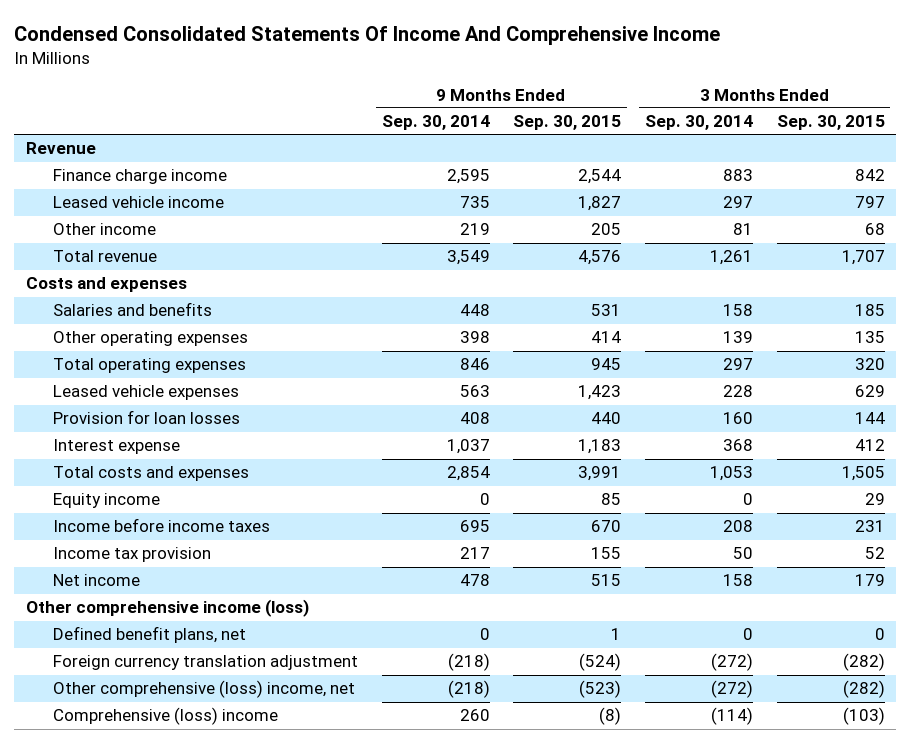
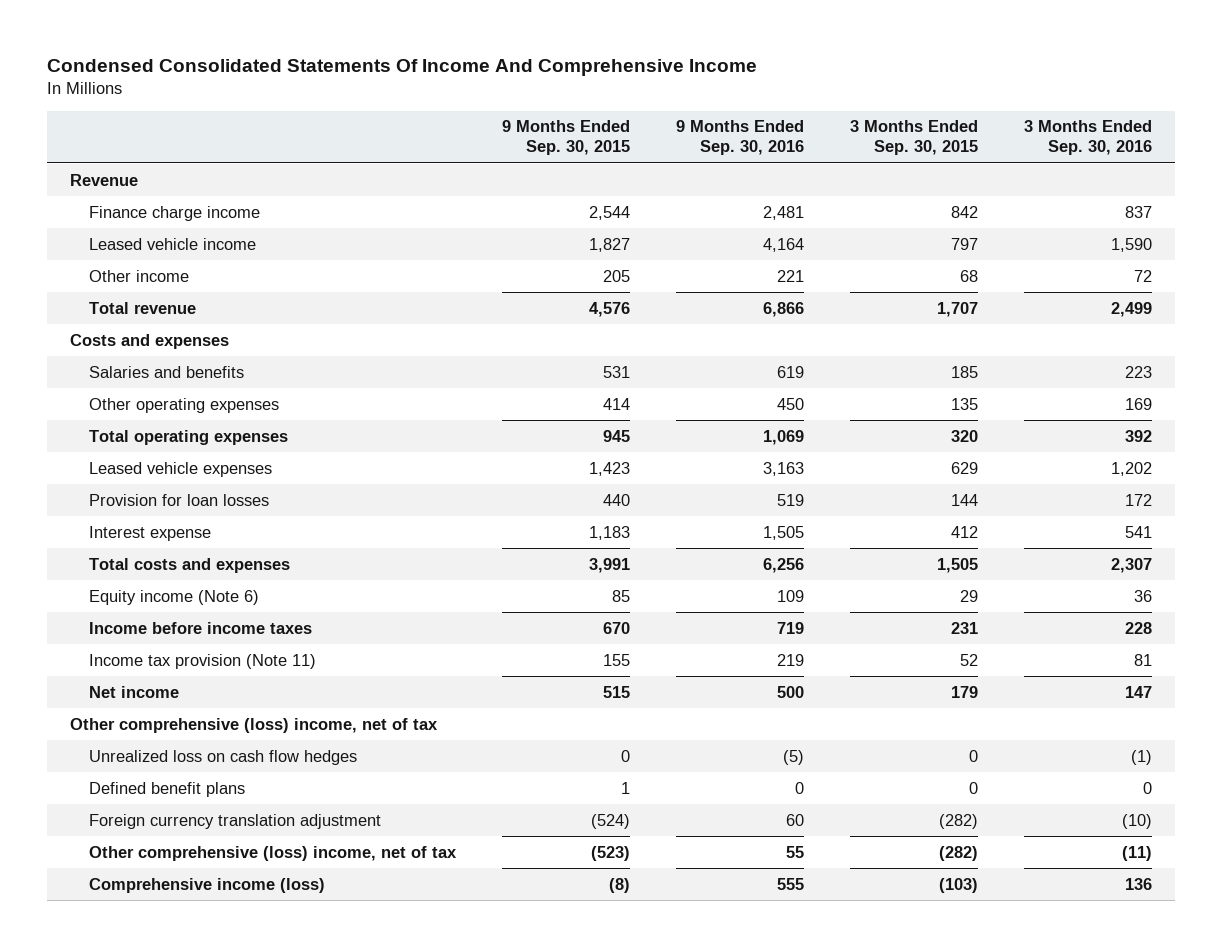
- | 9 Months Ended Sep. 30, 2014 | 9 Months Ended Sep. 30, 2015 | 3 Months Ended Sep. 30, 2014 | 3 Months Ended Sep. 30, 2015
+ | 9 Months Ended Sep. 30, 2015 | 9 Months Ended Sep. 30, 2016 | 3 Months Ended Sep. 30, 2015 | 3 Months Ended Sep. 30, 2016
- Equity income | 0 | 85 | 0 | 29
+ Equity income (Note 6) | 85 | 109 | 29 | 36
- Income tax provision | 217 | 155 | 50 | 52
+ Income tax provision (Note 11) | 155 | 219 | 52 | 81
- Other comprehensive income (loss)
- Defined benefit plans, net | 0 | 1 | 0 | 0
+ Other comprehensive (loss) income, net of tax
+ Unrealized loss on cash flow hedges | 0 | (5) | 0 | (1)
+ Defined benefit plans | 1 | 0 | 0 | 0
- Other comprehensive (loss) income, net | (218) | (523) | (272) | (282)
- Comprehensive (loss) income | 260 | (8) | (114) | (103)
+ Other comprehensive (loss) income, net of tax | (523) | 55 | (282) | (11)
+ Comprehensive income (loss) | (8) | 555 | (103) | 136

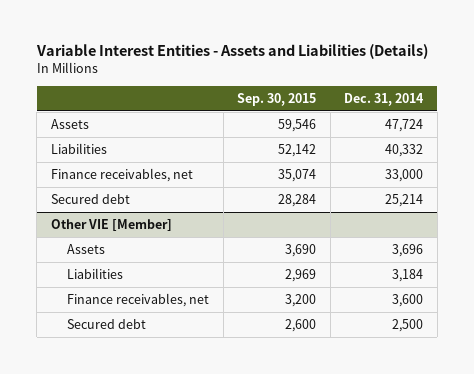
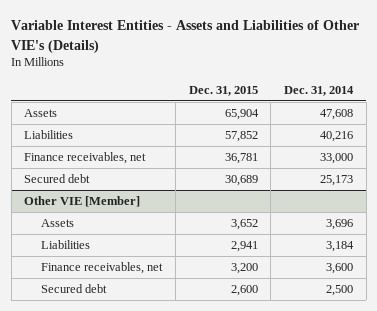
- Variable Interest Entities - Assets and Liabilities (Details)
+ Variable Interest Entities - Assets and Liabilities of Other VIE's (Details)
- | Sep. 30, 2015 | Dec. 31, 2014
+ | Dec. 31, 2015 | Dec. 31, 2014
- Assets | 59,546 | 47,724
- Liabilities | 52,142 | 40,332
+ Assets | 65,904 | 47,608
+ Liabilities | 57,852 | 40,216
- Secured debt | 28,284 | 25,214
+ Secured debt | 30,689 | 25,173

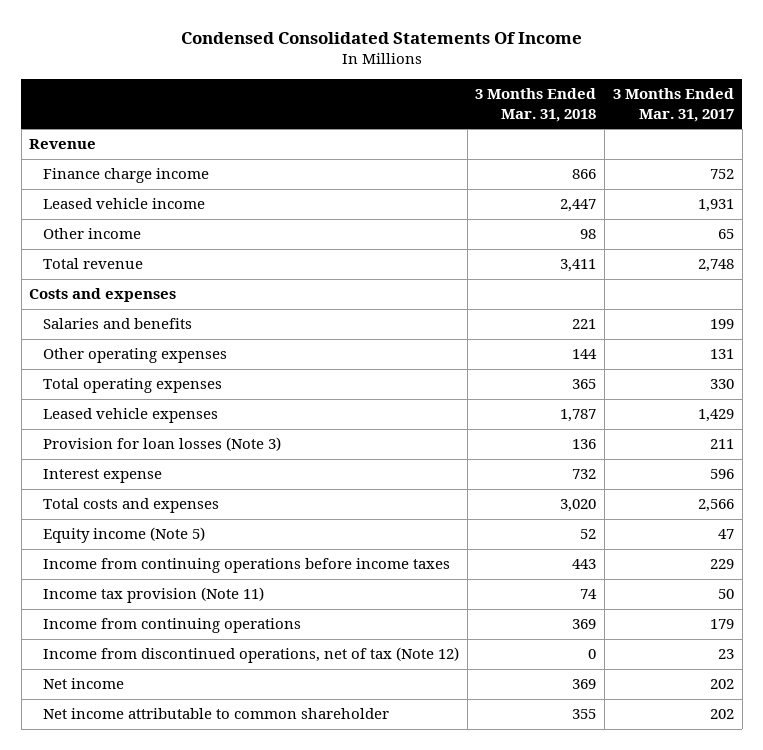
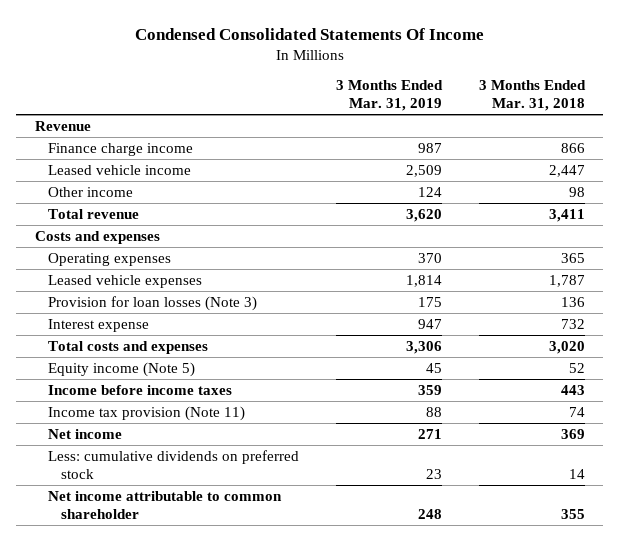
- | 3 Months Ended Mar. 31, 2018 | 3 Months Ended Mar. 31, 2017
+ | 3 Months Ended Mar. 31, 2019 | 3 Months Ended Mar. 31, 2018
- Salaries and benefits | 221 | 199
- Other operating expenses | 144 | 131
- Total operating expenses | 365 | 330
+ Operating expenses | 370 | 365
- Income from continuing operations before income taxes | 443 | 229
+ Income before income taxes | 359 | 443
- Income from continuing operations | 369 | 179
- Income from discontinued operations, net of tax (Note 12) | 0 | 23
+ Less: cumulative dividends on preferred stock | 23 | 14

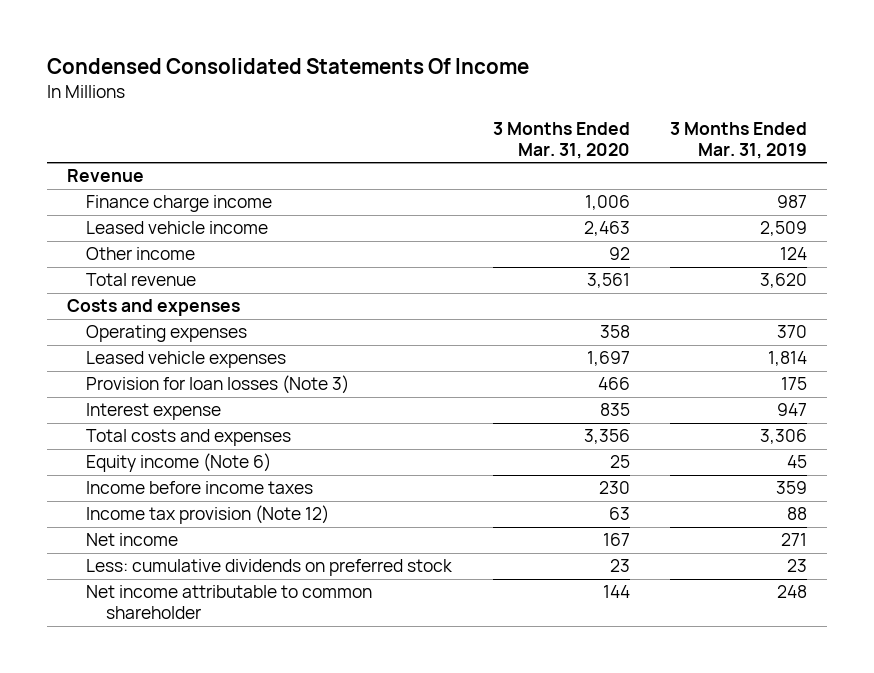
- | 3 Months Ended Mar. 31, 2019 | 3 Months Ended Mar. 31, 2018
+ | 3 Months Ended Mar. 31, 2020 | 3 Months Ended Mar. 31, 2019
- Equity income (Note 5) | 45 | 52
+ Equity income (Note 6) | 25 | 45
- Income tax provision (Note 11) | 88 | 74
+ Income tax provision (Note 12) | 63 | 88

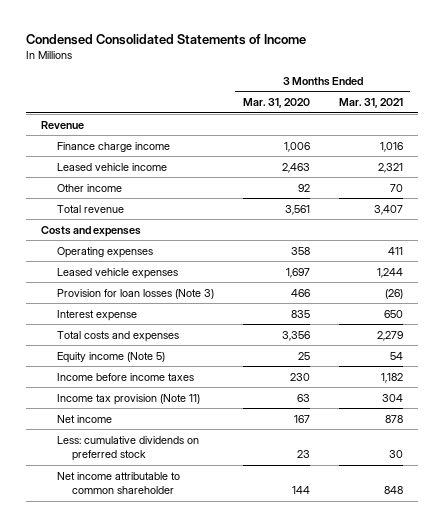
- Condensed Consolidated Statements Of Income
+ Condensed Consolidated Statements of Income
- | 3 Months Ended Mar. 31, 2020 | 3 Months Ended Mar. 31, 2019
+ | 3 Months Ended Mar. 31, 2020 | 3 Months Ended Mar. 31, 2021
- Equity income (Note 6) | 25 | 45
+ Equity income (Note 5) | 25 | 54
- Income tax provision (Note 12) | 63 | 88
+ Income tax provision (Note 11) | 63 | 304

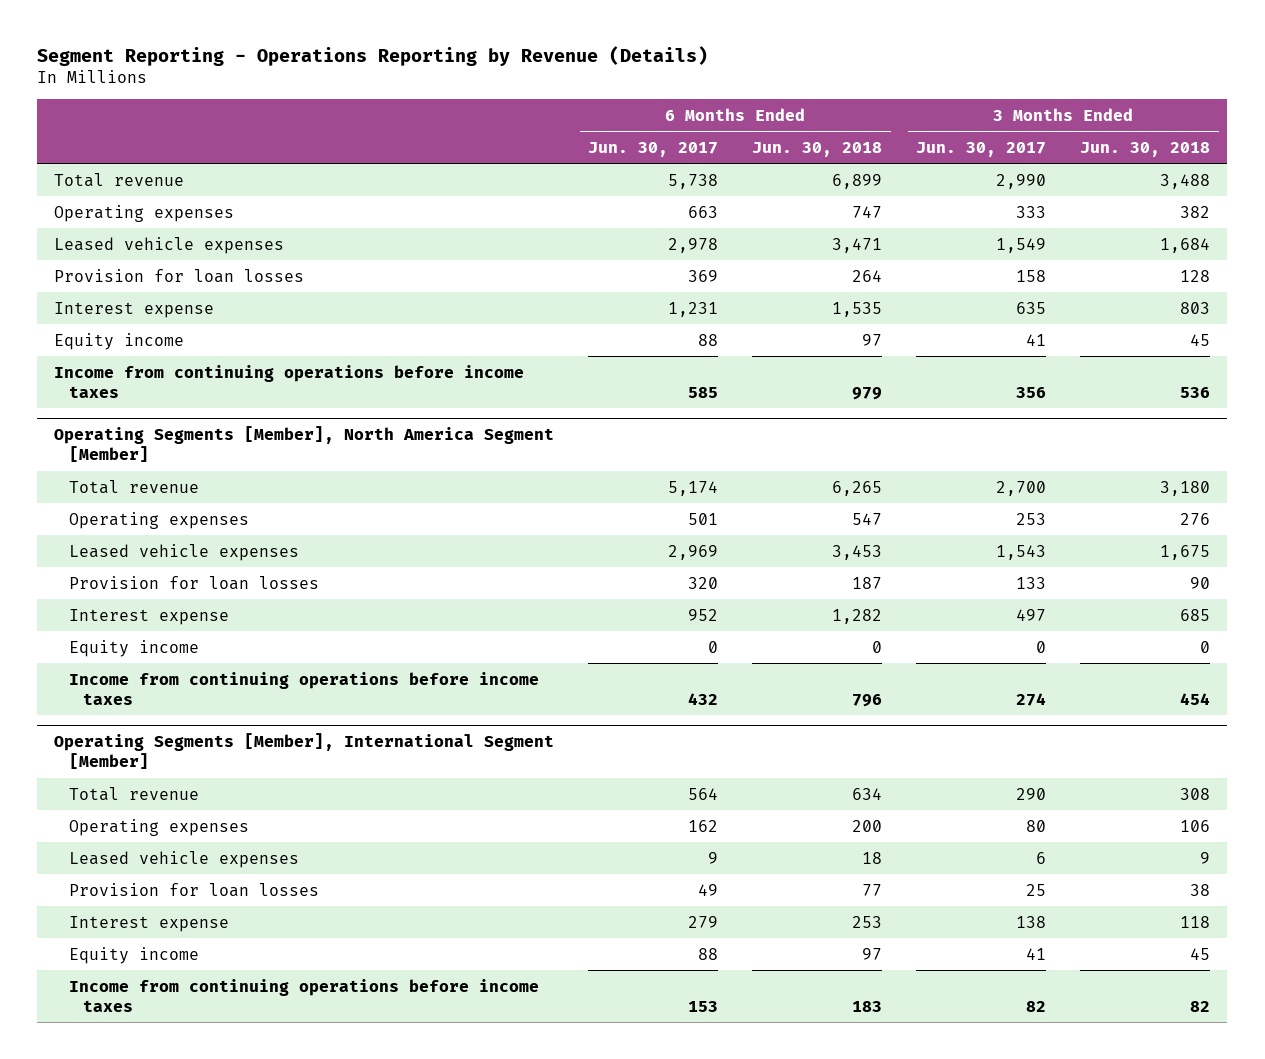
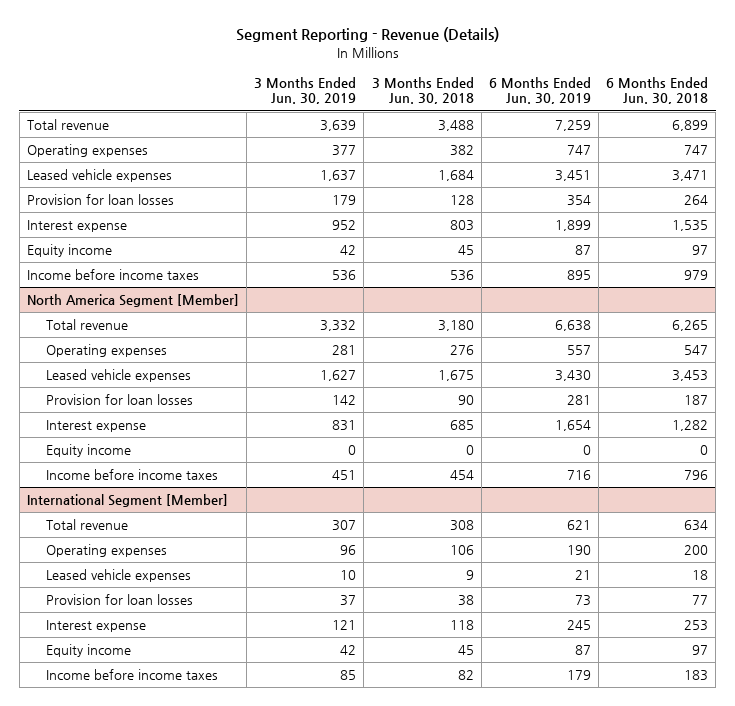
- Segment Reporting - Operations Reporting by Revenue (Details)
+ Segment Reporting - Revenue (Details)
- | 6 Months Ended Jun. 30, 2017 | 6 Months Ended Jun. 30, 2018 | 3 Months Ended Jun. 30, 2017 | 3 Months Ended Jun. 30, 2018
+ | 3 Months Ended Jun. 30, 2019 | 3 Months Ended Jun. 30, 2018 | 6 Months Ended Jun. 30, 2019 | 6 Months Ended Jun. 30, 2018
- Income from continuing operations before income taxes | 585 | 979 | 356 | 536
- Operating Segments [Member], North America Segment [Member]
+ Income before income taxes | 536 | 536 | 895 | 979
+ North America Segment [Member]
- Income from continuing operations before income taxes | 432 | 796 | 274 | 454
- Operating Segments [Member], International Segment [Member]
+ Income before income taxes | 451 | 454 | 716 | 796
+ International Segment [Member]
- Income from continuing operations before income taxes | 153 | 183 | 82 | 82
+ Income before income taxes | 85 | 82 | 179 | 183

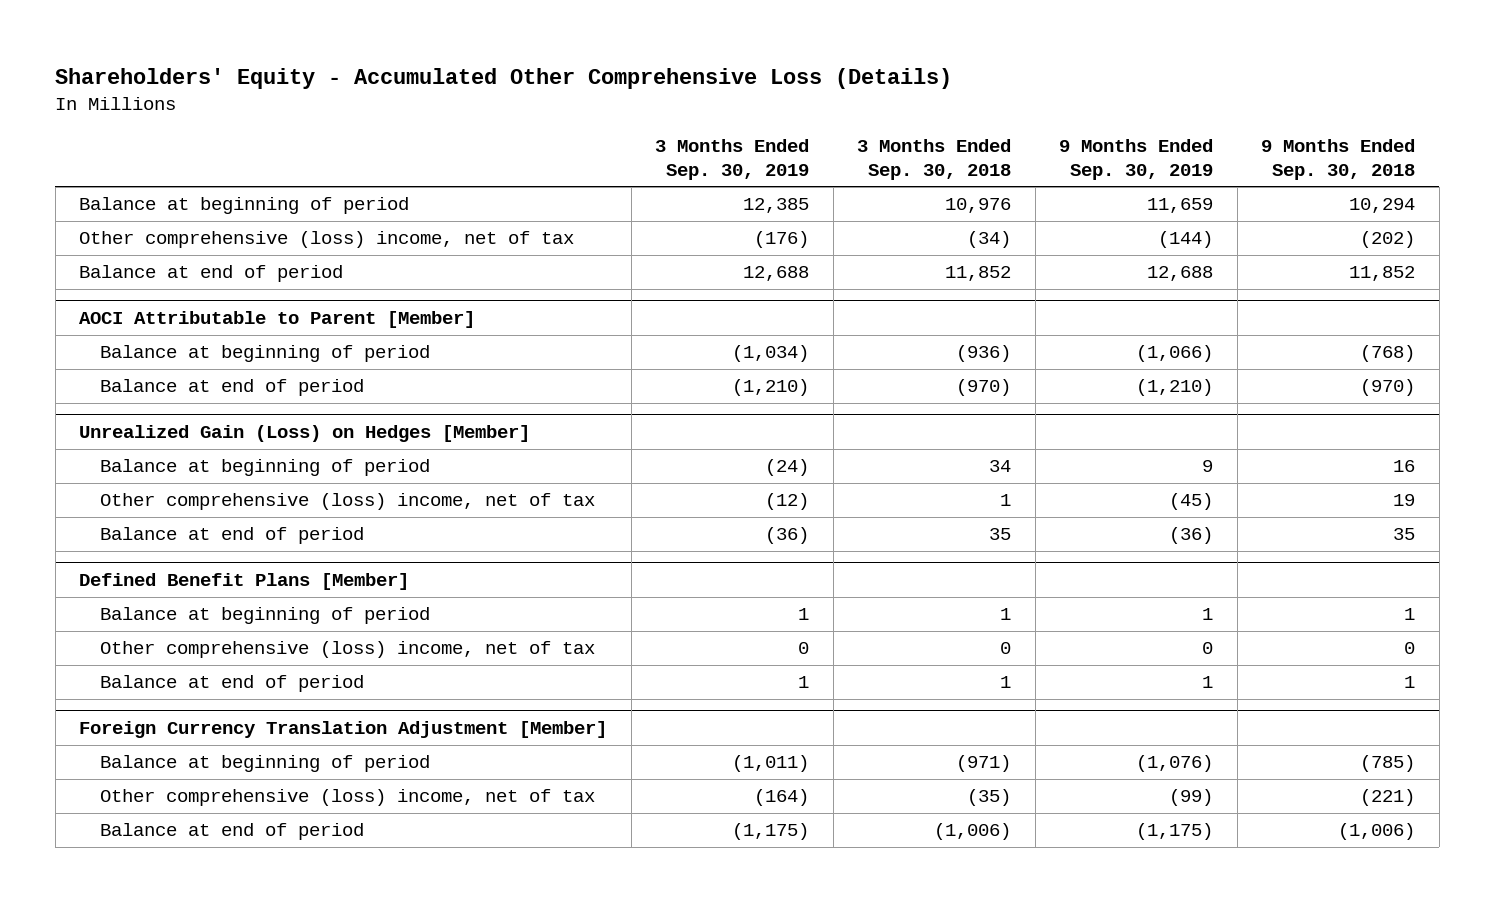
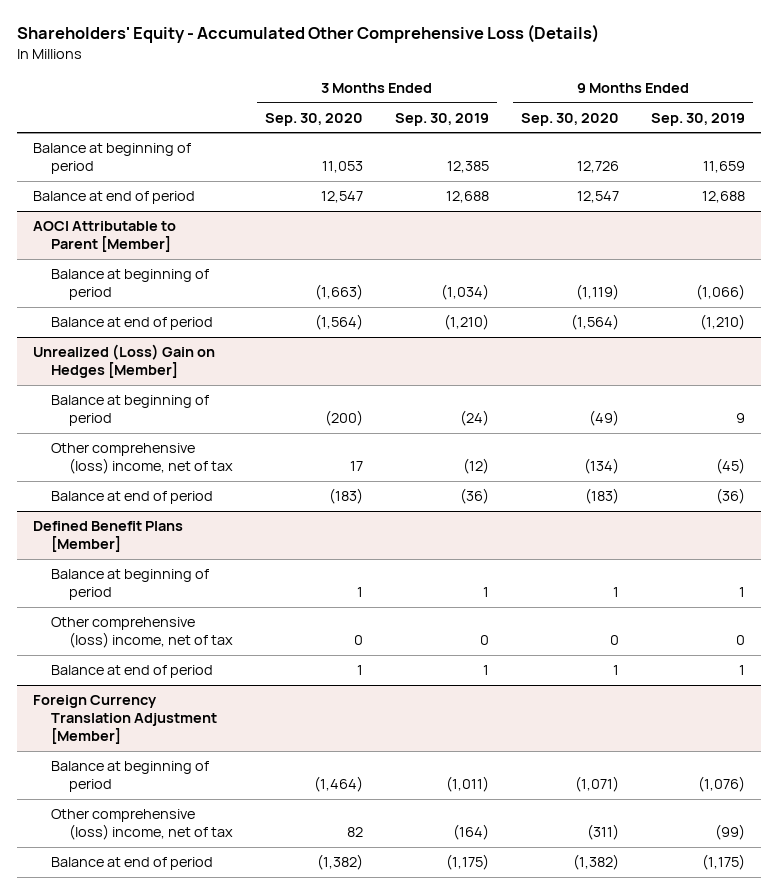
- | 3 Months Ended Sep. 30, 2019 | 3 Months Ended Sep. 30, 2018 | 9 Months Ended Sep. 30, 2019 | 9 Months Ended Sep. 30, 2018
+ | 3 Months Ended Sep. 30, 2020 | 3 Months Ended Sep. 30, 2019 | 9 Months Ended Sep. 30, 2020 | 9 Months Ended Sep. 30, 2019
- Other comprehensive (loss) income, net of tax | (176) | (34) | (144) | (202)
- Unrealized Gain (Loss) on Hedges [Member]
+ Unrealized (Loss) Gain on Hedges [Member]

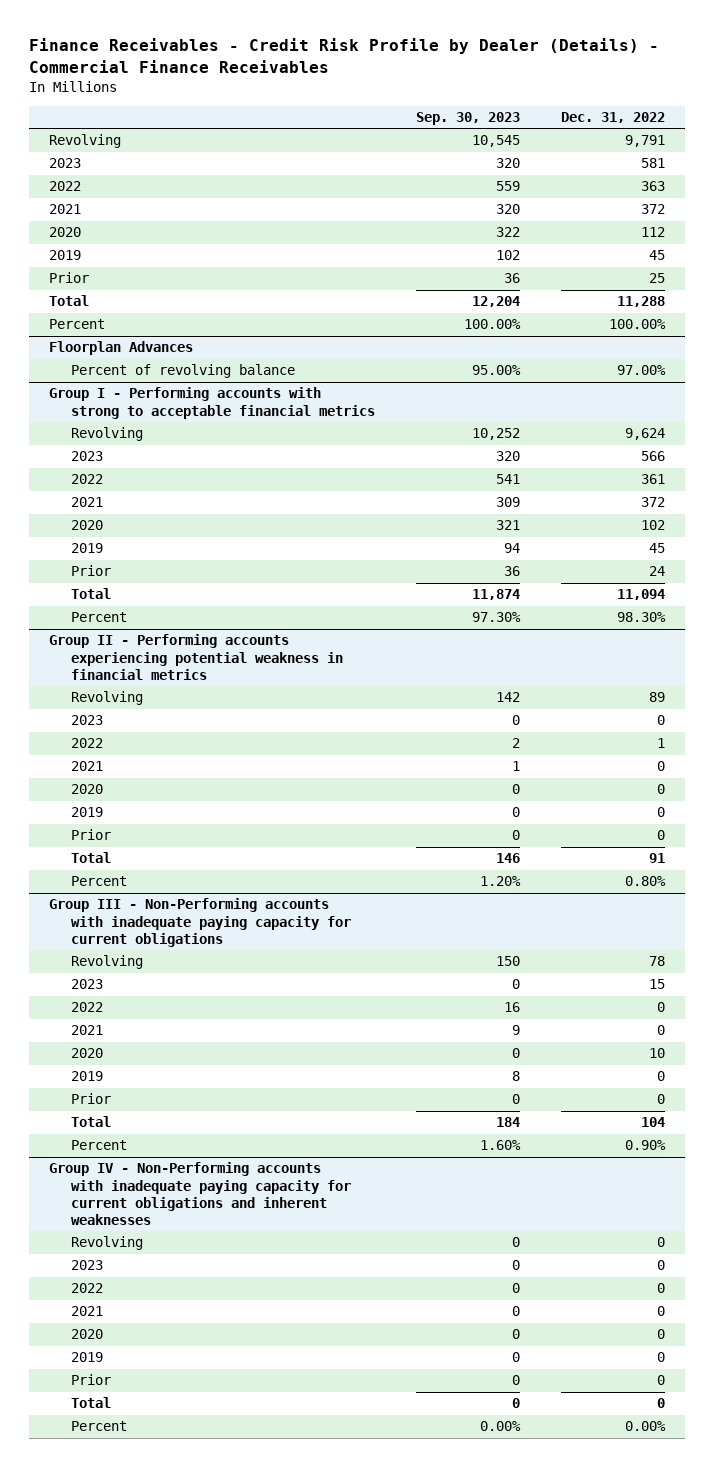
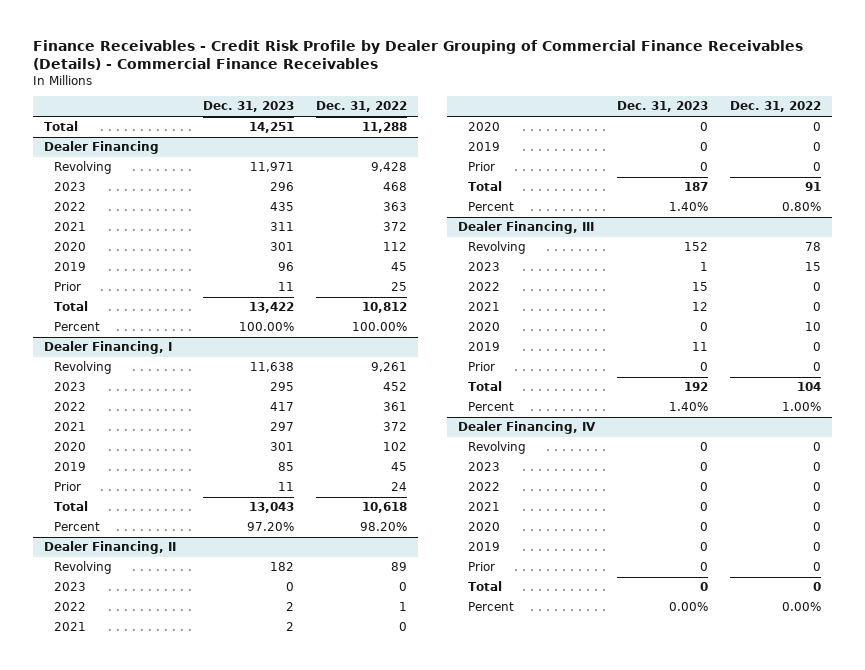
- Finance Receivables - Credit Risk Profile by Dealer (Details) - Commercial Finance Receivables
+ Finance Receivables - Credit Risk Profile by Dealer Grouping of Commercial Finance Receivables (Details) - Commercial Finance Receivables
- | Sep. 30, 2023 | Dec. 31, 2022
+ | Dec. 31, 2023 | Dec. 31, 2022
- Revolving | 10,545 | 9,791
- 2023 | 320 | 581
moved up: Total | 14,251 | 11,288
+ Dealer Financing
+ Revolving | 11,971 | 9,428
+ 2023 | 296 | 468
+ Total | 13,422 | 10,812
- Floorplan Advances
- Percent of revolving balance | 95.00% | 97.00%
- Group I - Performing accounts with strong to acceptable financial metrics
- Revolving | 10,252 | 9,624
- 2023 | 320 | 566
+ Dealer Financing, I
+ Revolving | 11,638 | 9,261
+ 2023 | 295 | 452
- Total | 11,874 | 11,094
- Percent | 97.30% | 98.30%
- Group II - Performing accounts experiencing potential weakness in financial metrics
+ Total | 13,043 | 10,618
+ Percent | 97.20% | 98.20%
+ Dealer Financing, II
- Group III - Non-Performing accounts with inadequate paying capacity for current obligations
+ Dealer Financing, III
- Percent | 1.60% | 0.90%
- Group IV - Non-Performing accounts with inadequate paying capacity for current obligations and inherent weaknesses
+ Percent | 1.40% | 1.00%
+ Dealer Financing, IV

